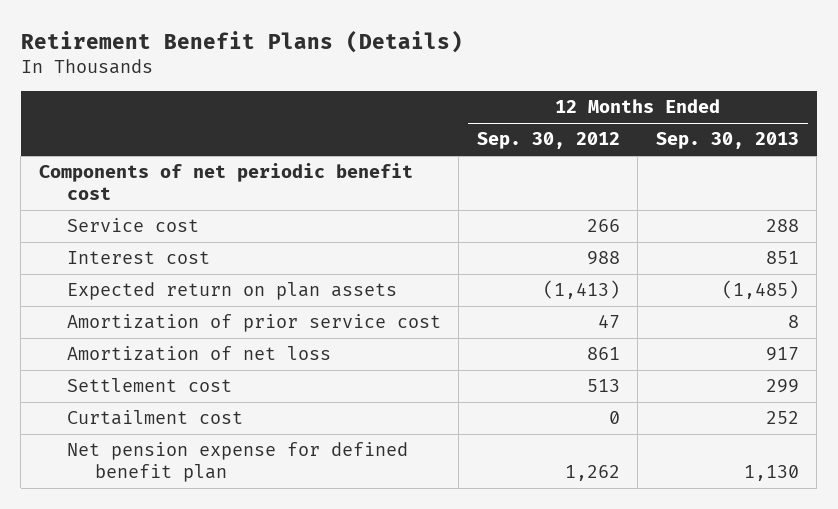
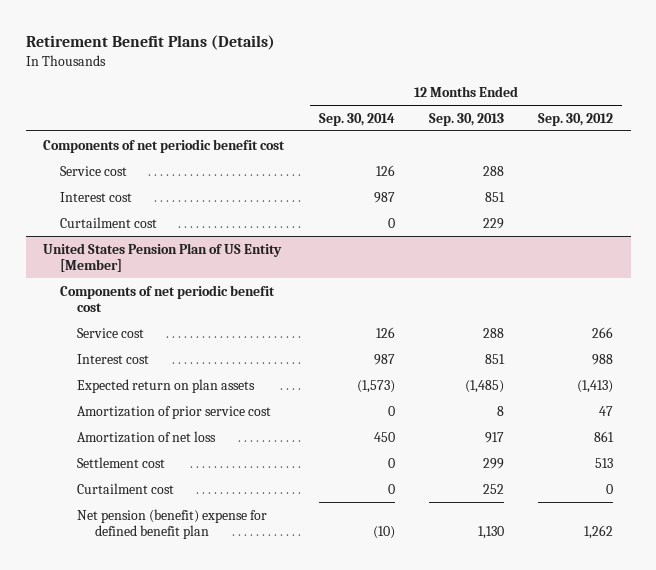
- | 12 Months Ended Sep. 30, 2012 | 12 Months Ended Sep. 30, 2013
+ | 12 Months Ended Sep. 30, 2014 | 12 Months Ended Sep. 30, 2013 | 12 Months Ended Sep. 30, 2012
+ Service cost | 126 | 288 |
+ Interest cost | 987 | 851 |
+ Curtailment cost | 0 | 229 |
+ United States Pension Plan of US Entity [Member]
+ Components of net periodic benefit cost
- Net pension expense for defined benefit plan | 1,262 | 1,130
+ Net pension (benefit) expense for defined benefit plan | (10) | 1,130 | 1,262

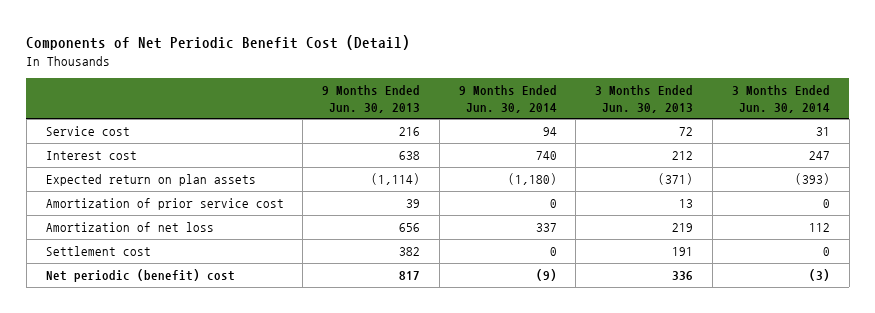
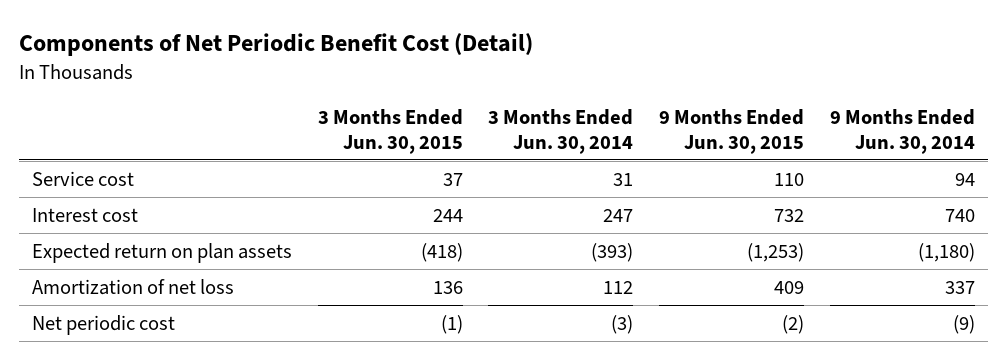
- | 9 Months Ended Jun. 30, 2013 | 9 Months Ended Jun. 30, 2014 | 3 Months Ended Jun. 30, 2013 | 3 Months Ended Jun. 30, 2014
+ | 3 Months Ended Jun. 30, 2015 | 3 Months Ended Jun. 30, 2014 | 9 Months Ended Jun. 30, 2015 | 9 Months Ended Jun. 30, 2014
- Amortization of prior service cost | 39 | 0 | 13 | 0
- Settlement cost | 382 | 0 | 191 | 0
- Net periodic (benefit) cost | 817 | (9) | 336 | (3)
+ Net periodic cost | (1) | (3) | (2) | (9)

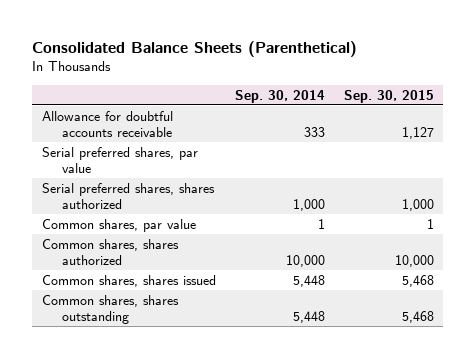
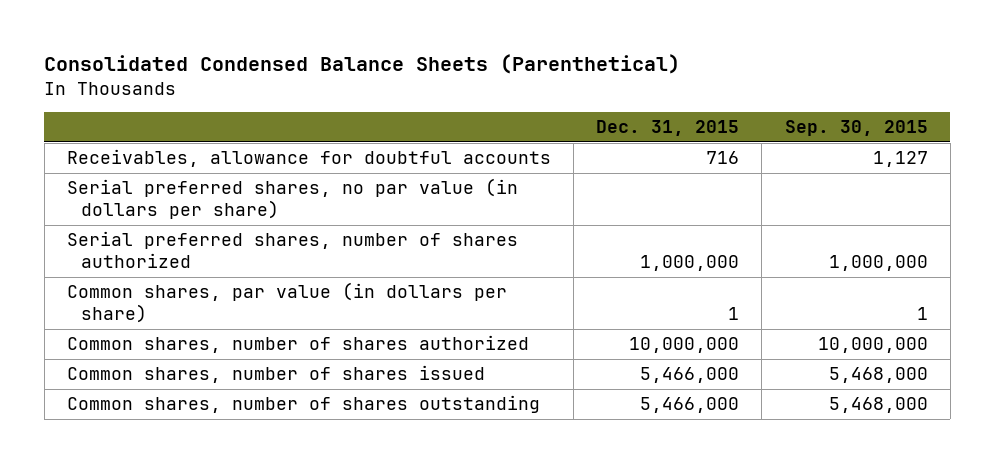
- Consolidated Balance Sheets (Parenthetical)
+ Consolidated Condensed Balance Sheets (Parenthetical)
- | Sep. 30, 2014 | Sep. 30, 2015
+ | Dec. 31, 2015 | Sep. 30, 2015
- Allowance for doubtful accounts receivable | 333 | 1,127
- Serial preferred shares, par value
- Serial preferred shares, shares authorized | 1,000 | 1,000
- Common shares, par value | 1 | 1
- Common shares, shares authorized | 10,000 | 10,000
- Common shares, shares issued | 5,448 | 5,468
- Common shares, shares outstanding | 5,448 | 5,468
+ Receivables, allowance for doubtful accounts | 716 | 1,127
+ Serial preferred shares, no par value (in dollars per share)
+ Serial preferred shares, number of shares authorized | 1,000,000 | 1,000,000
+ Common shares, par value (in dollars per share) | 1 | 1
+ Common shares, number of shares authorized | 10,000,000 | 10,000,000
+ Common shares, number of shares issued | 5,466,000 | 5,468,000
+ Common shares, number of shares outstanding | 5,466,000 | 5,468,000

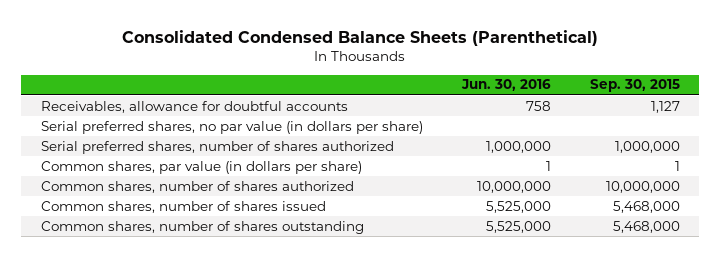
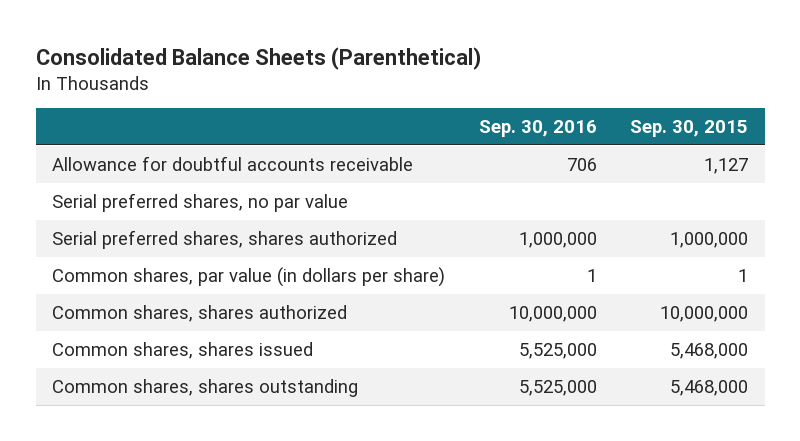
- Consolidated Condensed Balance Sheets (Parenthetical)
+ Consolidated Balance Sheets (Parenthetical)
- | Jun. 30, 2016 | Sep. 30, 2015
+ | Sep. 30, 2016 | Sep. 30, 2015
- Receivables, allowance for doubtful accounts | 758 | 1,127
- Serial preferred shares, no par value (in dollars per share)
- Serial preferred shares, number of shares authorized | 1,000,000 | 1,000,000
+ Allowance for doubtful accounts receivable | 706 | 1,127
+ Serial preferred shares, no par value
+ Serial preferred shares, shares authorized | 1,000,000 | 1,000,000
- Common shares, number of shares authorized | 10,000,000 | 10,000,000
- Common shares, number of shares issued | 5,525,000 | 5,468,000
- Common shares, number of shares outstanding | 5,525,000 | 5,468,000
+ Common shares, shares authorized | 10,000,000 | 10,000,000
+ Common shares, shares issued | 5,525,000 | 5,468,000
+ Common shares, shares outstanding | 5,525,000 | 5,468,000

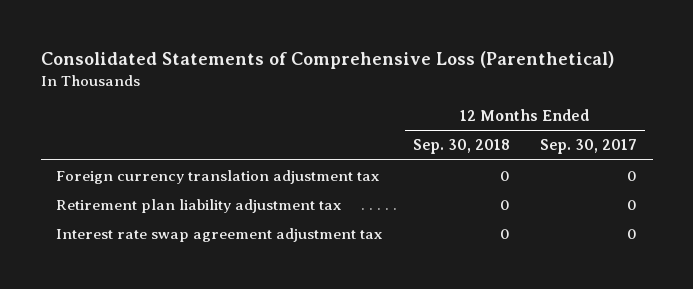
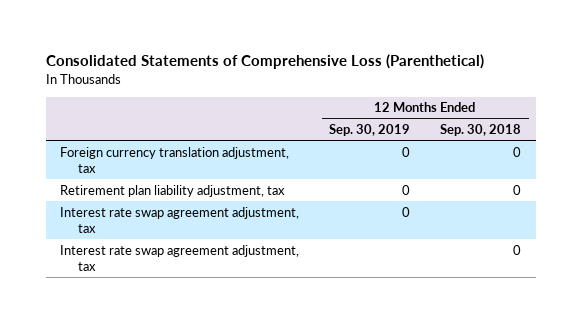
- | 12 Months Ended Sep. 30, 2018 | 12 Months Ended Sep. 30, 2017
+ | 12 Months Ended Sep. 30, 2019 | 12 Months Ended Sep. 30, 2018
- Foreign currency translation adjustment tax | 0 | 0
- Retirement plan liability adjustment tax | 0 | 0
- Interest rate swap agreement adjustment tax | 0 | 0
+ Foreign currency translation adjustment, tax | 0 | 0
+ Retirement plan liability adjustment, tax | 0 | 0
+ Interest rate swap agreement adjustment, tax | 0 |
+ Interest rate swap agreement adjustment, tax | | 0

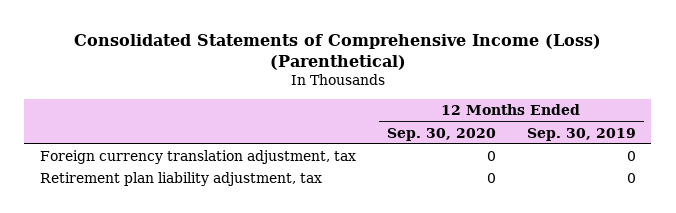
- Consolidated Statements of Comprehensive Loss (Parenthetical)
+ Consolidated Statements of Comprehensive Income (Loss) (Parenthetical)
- | 12 Months Ended Sep. 30, 2019 | 12 Months Ended Sep. 30, 2018
+ | 12 Months Ended Sep. 30, 2020 | 12 Months Ended Sep. 30, 2019
- Interest rate swap agreement adjustment, tax | 0 |
- Interest rate swap agreement adjustment, tax | | 0

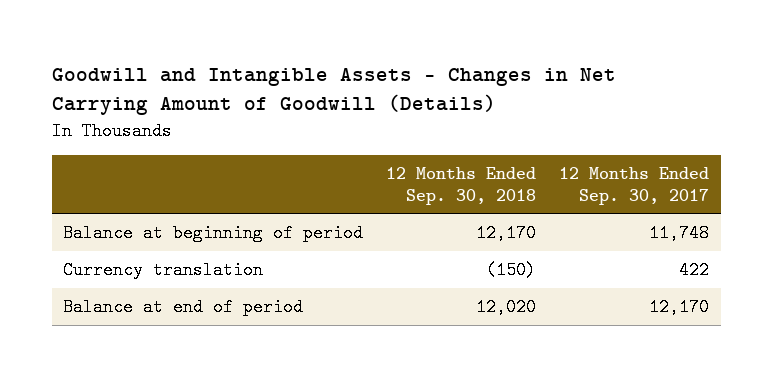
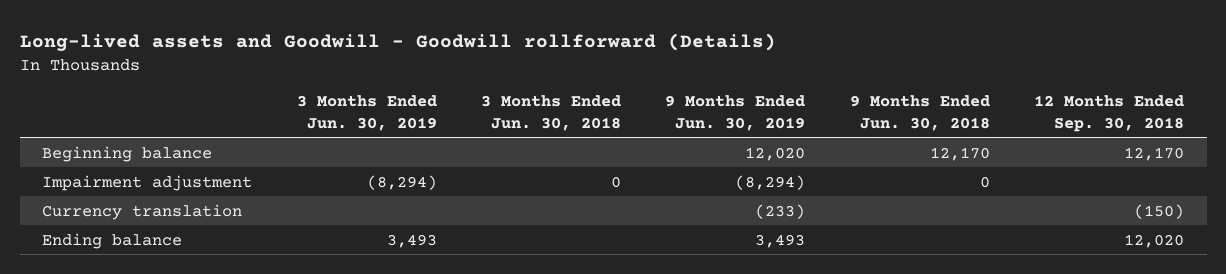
- Goodwill and Intangible Assets - Changes in Net Carrying Amount of Goodwill (Details)
+ Long-lived assets and Goodwill - Goodwill rollforward (Details)
- | 12 Months Ended Sep. 30, 2018 | 12 Months Ended Sep. 30, 2017
+ | 3 Months Ended Jun. 30, 2019 | 3 Months Ended Jun. 30, 2018 | 9 Months Ended Jun. 30, 2019 | 9 Months Ended Jun. 30, 2018 | 12 Months Ended Sep. 30, 2018
- Balance at beginning of period | 12,170 | 11,748
+ Beginning balance | | | 12,020 | 12,170 | 12,170
+ Impairment adjustment | (8,294) | 0 | (8,294) | 0 |
- Balance at end of period | 12,020 | 12,170
+ Ending balance | 3,493 | | 3,493 | | 12,020

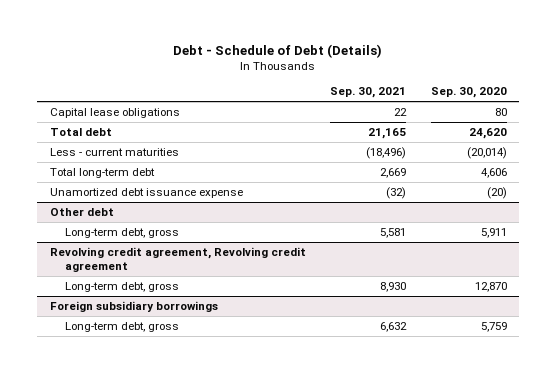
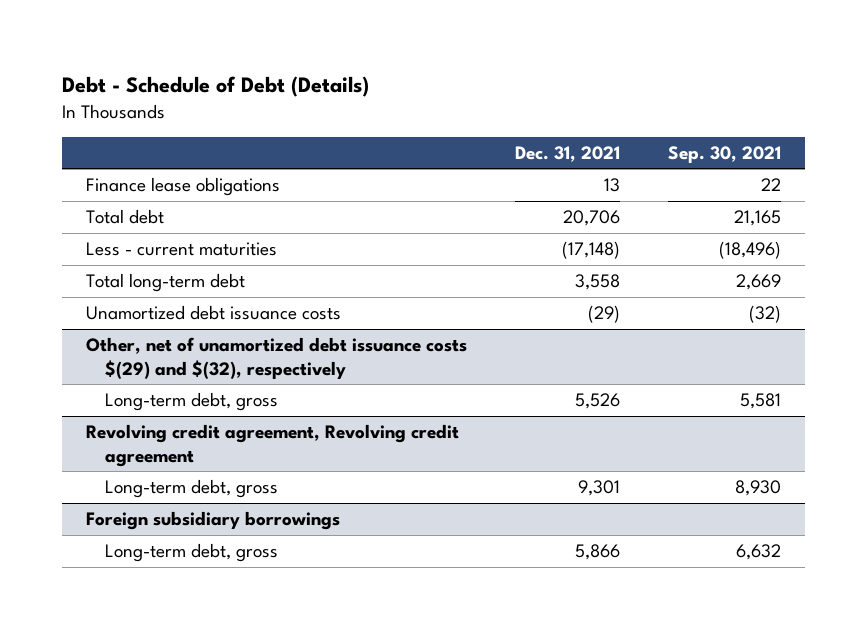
- | Sep. 30, 2021 | Sep. 30, 2020
+ | Dec. 31, 2021 | Sep. 30, 2021
- Capital lease obligations | 22 | 80
+ Finance lease obligations | 13 | 22
- Unamortized debt issuance expense | (32) | (20)
- Other debt
+ Unamortized debt issuance costs | (29) | (32)
+ Other, net of unamortized debt issuance costs $(29) and $(32), respectively

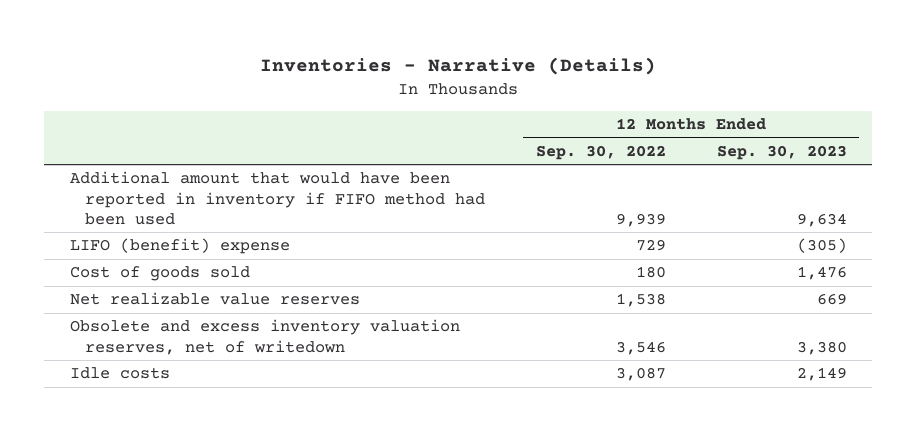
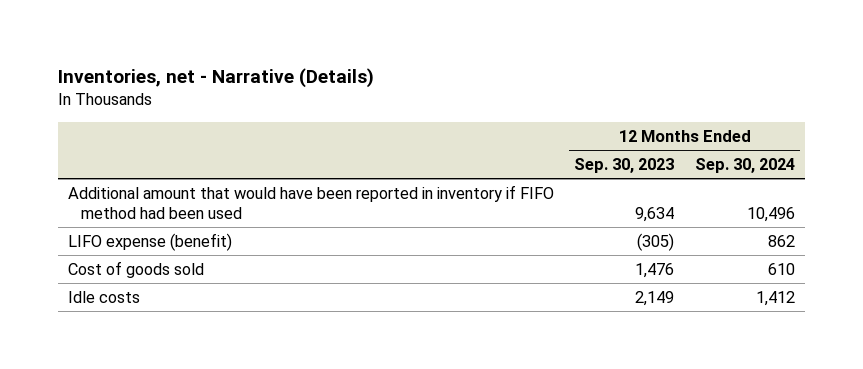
- Inventories - Narrative (Details)
+ Inventories, net - Narrative (Details)
- | 12 Months Ended Sep. 30, 2022 | 12 Months Ended Sep. 30, 2023
+ | 12 Months Ended Sep. 30, 2023 | 12 Months Ended Sep. 30, 2024
- LIFO (benefit) expense | 729 | (305)
+ LIFO expense (benefit) | (305) | 862
- Net realizable value reserves | 1,538 | 669
- Obsolete and excess inventory valuation reserves, net of writedown | 3,546 | 3,380

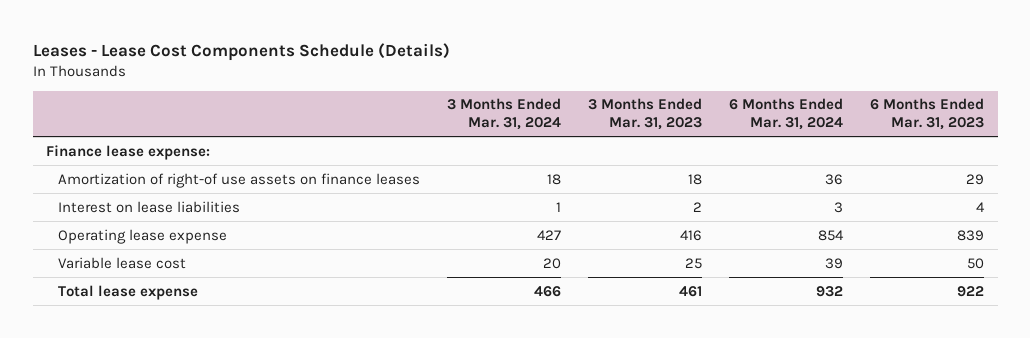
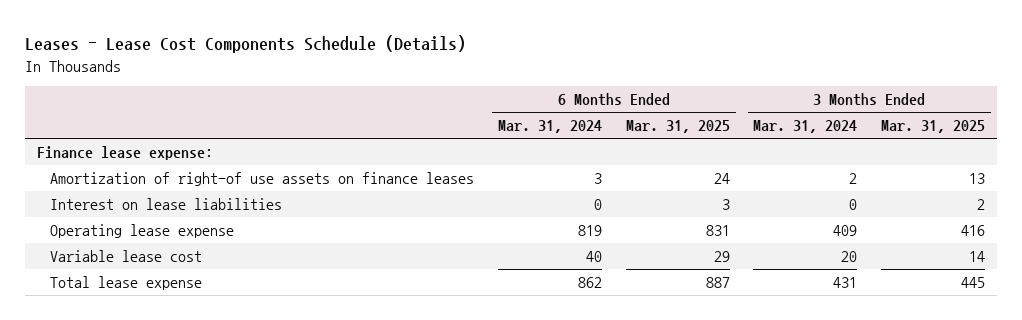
- | 3 Months Ended Mar. 31, 2024 | 3 Months Ended Mar. 31, 2023 | 6 Months Ended Mar. 31, 2024 | 6 Months Ended Mar. 31, 2023
+ | 6 Months Ended Mar. 31, 2024 | 6 Months Ended Mar. 31, 2025 | 3 Months Ended Mar. 31, 2024 | 3 Months Ended Mar. 31, 2025
- Amortization of right-of use assets on finance leases | 18 | 18 | 36 | 29
- Interest on lease liabilities | 1 | 2 | 3 | 4
- Operating lease expense | 427 | 416 | 854 | 839
- Variable lease cost | 20 | 25 | 39 | 50
- Total lease expense | 466 | 461 | 932 | 922
+ Amortization of right-of use assets on finance leases | 3 | 24 | 2 | 13
+ Interest on lease liabilities | 0 | 3 | 0 | 2
+ Operating lease expense | 819 | 831 | 409 | 416
+ Variable lease cost | 40 | 29 | 20 | 14
+ Total lease expense | 862 | 887 | 431 | 445

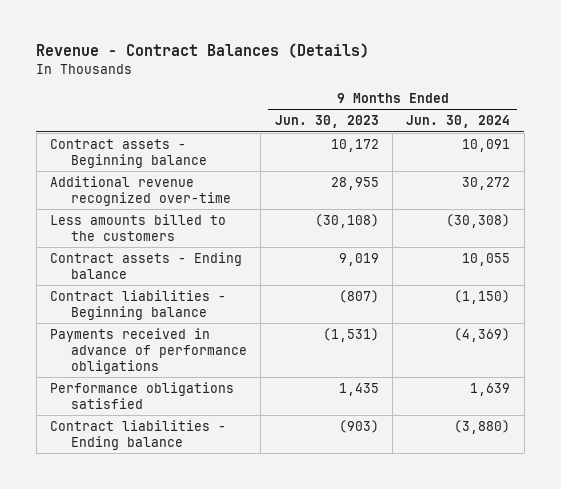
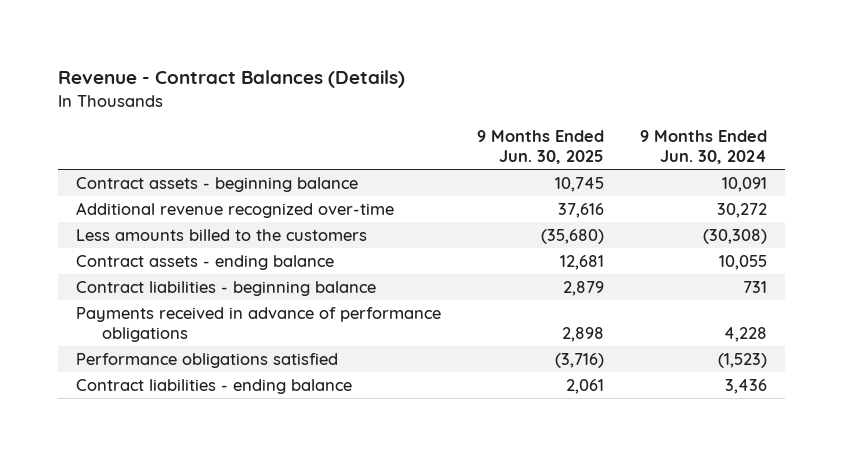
- | 9 Months Ended Jun. 30, 2023 | 9 Months Ended Jun. 30, 2024
+ | 9 Months Ended Jun. 30, 2025 | 9 Months Ended Jun. 30, 2024
- Contract assets - Beginning balance | 10,172 | 10,091
+ Contract assets - beginning balance | 10,745 | 10,091
- Contract assets - Ending balance | 9,019 | 10,055
- Contract liabilities - Beginning balance | (807) | (1,150)
- Payments received in advance of performance obligations | (1,531) | (4,369)
- Performance obligations satisfied | 1,435 | 1,639
- Contract liabilities - Ending balance | (903) | (3,880)
+ Contract assets - ending balance | 12,681 | 10,055
+ Contract liabilities - beginning balance | 2,879 | 731
+ Payments received in advance of performance obligations | 2,898 | 4,228
+ Performance obligations satisfied | (3,716) | (1,523)
+ Contract liabilities - ending balance | 2,061 | 3,436

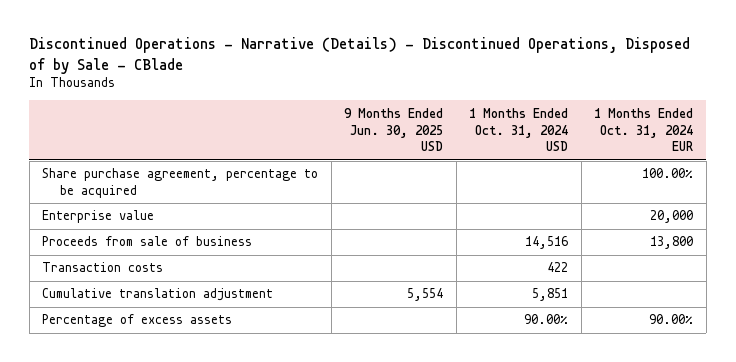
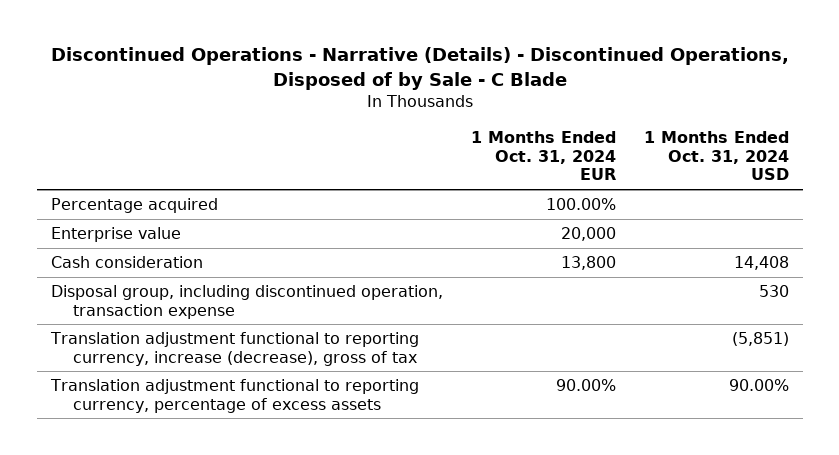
- Discontinued Operations - Narrative (Details) - Discontinued Operations, Disposed of by Sale - CBlade
+ Discontinued Operations - Narrative (Details) - Discontinued Operations, Disposed of by Sale - C Blade
- | 9 Months Ended Jun. 30, 2025 USD | 1 Months Ended Oct. 31, 2024 USD | 1 Months Ended Oct. 31, 2024 EUR
+ | 1 Months Ended Oct. 31, 2024 EUR | 1 Months Ended Oct. 31, 2024 USD
- Share purchase agreement, percentage to be acquired | | | 100.00%
+ Percentage acquired | 100.00% |
- Proceeds from sale of business | | 14,516 | 13,800
- Transaction costs | | 422 |
- Cumulative translation adjustment | 5,554 | 5,851 |
- Percentage of excess assets | | 90.00% | 90.00%
+ Cash consideration | 13,800 | 14,408
+ Disposal group, including discontinued operation, transaction expense | | 530
+ Translation adjustment functional to reporting currency, increase (decrease), gross of tax | | (5,851)
+ Translation adjustment functional to reporting currency, percentage of excess assets | 90.00% | 90.00%

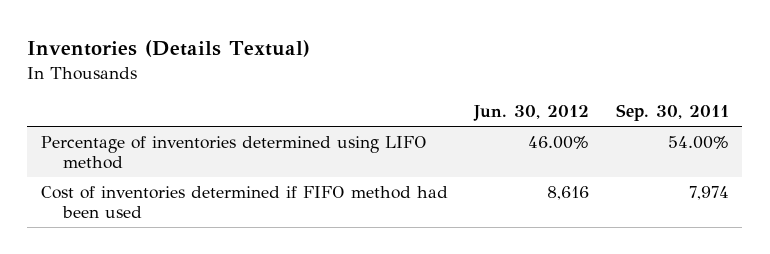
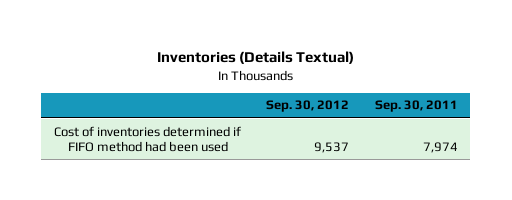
- | Jun. 30, 2012 | Sep. 30, 2011
+ | Sep. 30, 2012 | Sep. 30, 2011
- Percentage of inventories determined using LIFO method | 46.00% | 54.00%

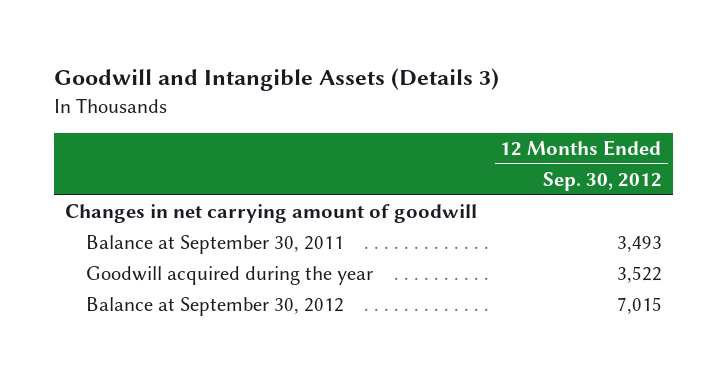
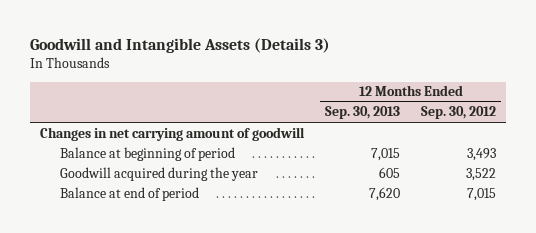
- | 12 Months Ended Sep. 30, 2012
+ | 12 Months Ended Sep. 30, 2013 | 12 Months Ended Sep. 30, 2012
- Balance at September 30, 2011 | 3,493
+ Balance at beginning of period | 7,015 | 3,493
- Balance at September 30, 2012 | 7,015
+ Balance at end of period | 7,620 | 7,015

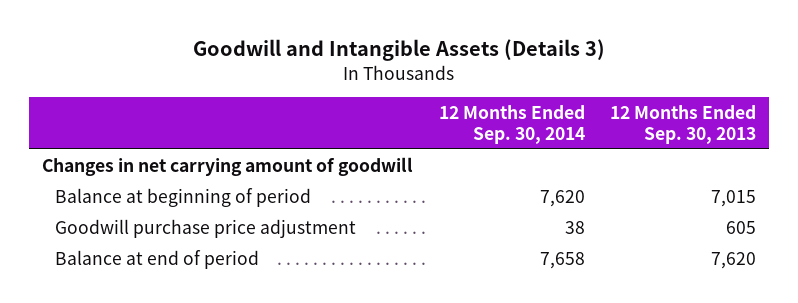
- | 12 Months Ended Sep. 30, 2013 | 12 Months Ended Sep. 30, 2012
+ | 12 Months Ended Sep. 30, 2014 | 12 Months Ended Sep. 30, 2013
- Goodwill acquired during the year | 605 | 3,522
+ Goodwill purchase price adjustment | 38 | 605

